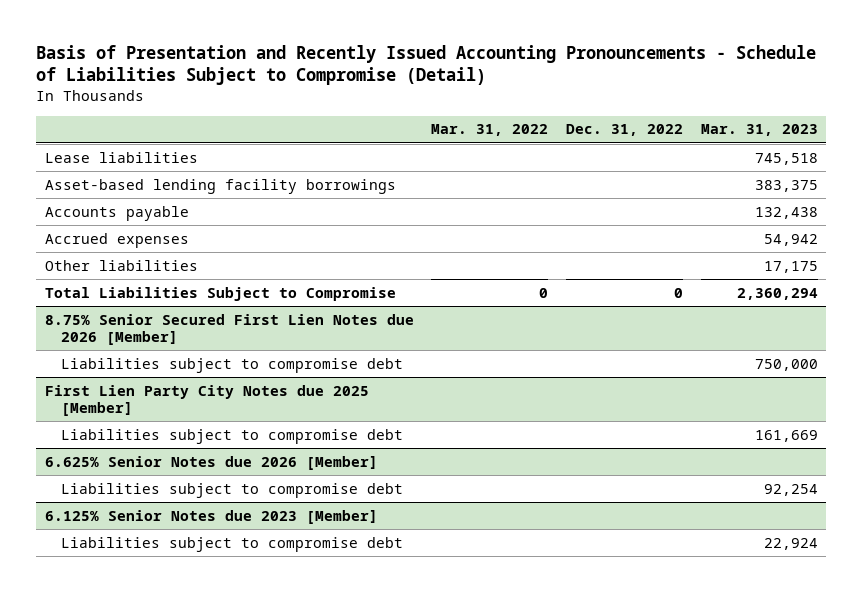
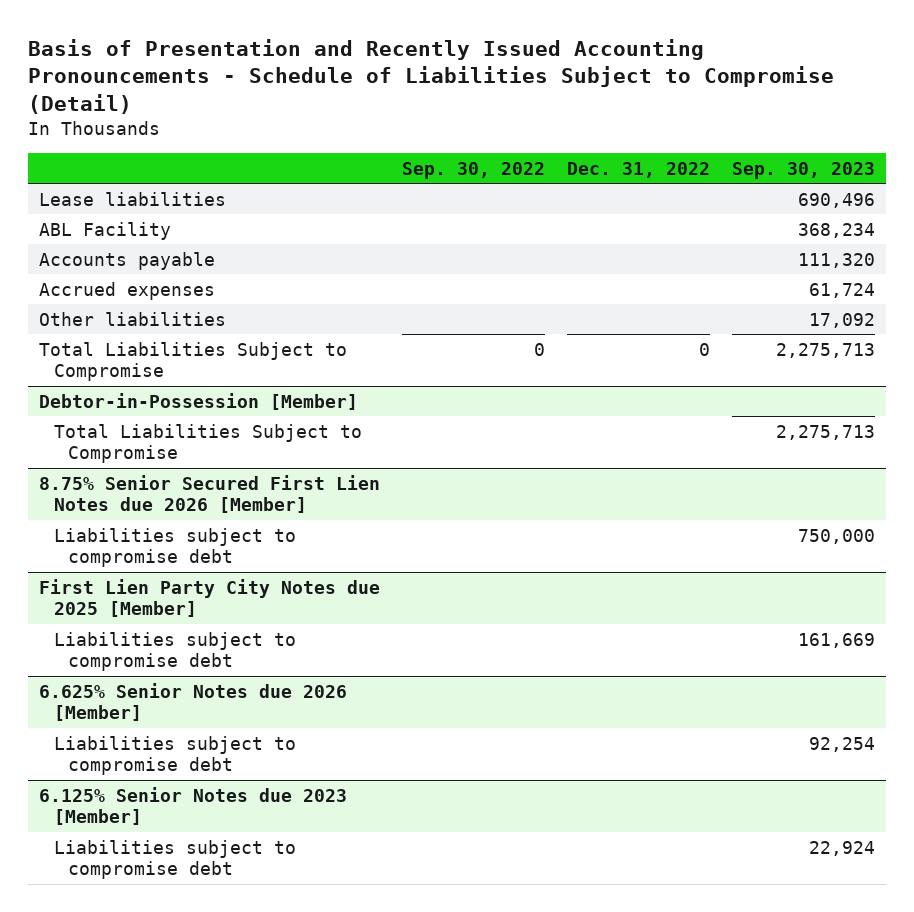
- | Mar. 31, 2022 | Dec. 31, 2022 | Mar. 31, 2023
+ | Sep. 30, 2022 | Dec. 31, 2022 | Sep. 30, 2023
- Asset-based lending facility borrowings | | | 383,375
+ ABL Facility | | | 368,234
+ Debtor-in-Possession [Member]
+ Total Liabilities Subject to Compromise | | | 2,275,713

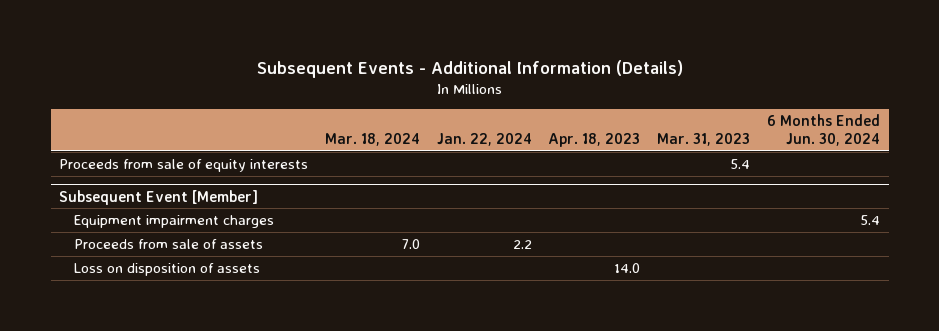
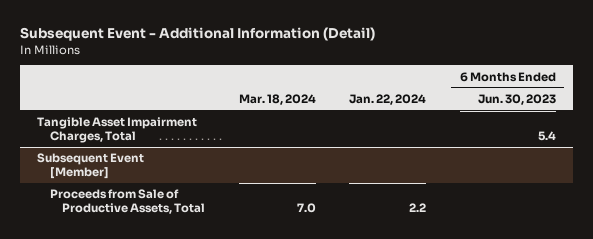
- Subsequent Events - Additional Information (Details)
+ Subsequent Event - Additional Information (Detail)
- | Mar. 18, 2024 | Jan. 22, 2024 | Apr. 18, 2023 | Mar. 31, 2023 | 6 Months Ended Jun. 30, 2024
+ | Mar. 18, 2024 | Jan. 22, 2024 | 6 Months Ended Jun. 30, 2023
- Proceeds from sale of equity interests | | | | 5.4 |
+ Tangible Asset Impairment Charges, Total | | | 5.4
@ Subsequent Event [Member]
- Equipment impairment charges | | | | | 5.4
- Proceeds from sale of assets | 7.0 | 2.2 | | |
- Loss on disposition of assets | | | 14.0 | |
+ Proceeds from Sale of Productive Assets, Total | 7.0 | 2.2 |

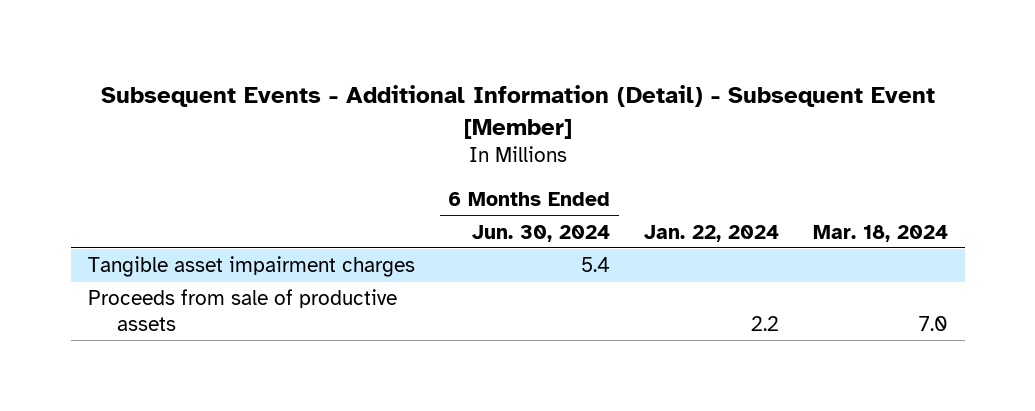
- Subsequent Event - Additional Information (Detail)
+ Subsequent Events - Additional Information (Detail) - Subsequent Event [Member]
- | Mar. 18, 2024 | Jan. 22, 2024 | 6 Months Ended Jun. 30, 2023
+ | 6 Months Ended Jun. 30, 2024 | Jan. 22, 2024 | Mar. 18, 2024
- Tangible Asset Impairment Charges, Total | | | 5.4
- Subsequent Event [Member]
- Proceeds from Sale of Productive Assets, Total | 7.0 | 2.2 |
+ Tangible asset impairment charges | 5.4 | |
+ Proceeds from sale of productive assets | | 2.2 | 7.0

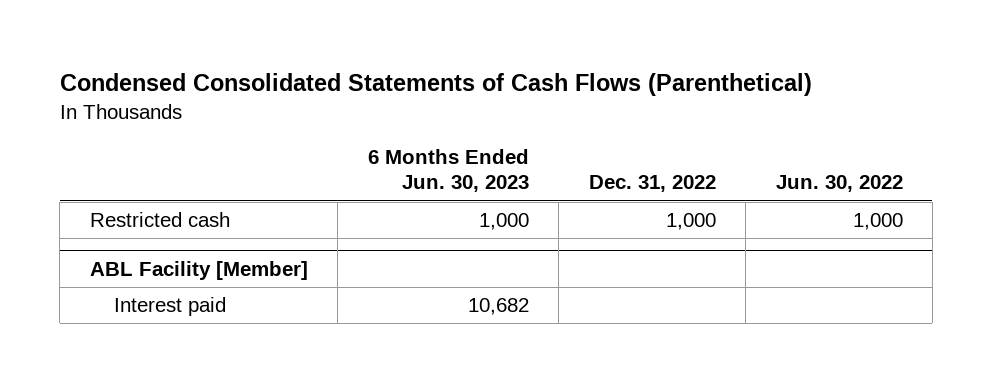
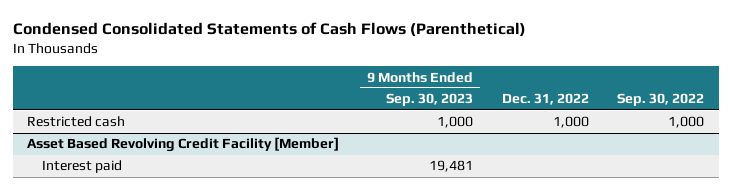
- | 6 Months Ended Jun. 30, 2023 | Dec. 31, 2022 | Jun. 30, 2022
+ | 9 Months Ended Sep. 30, 2023 | Dec. 31, 2022 | Sep. 30, 2022
- ABL Facility [Member]
+ Asset Based Revolving Credit Facility [Member]

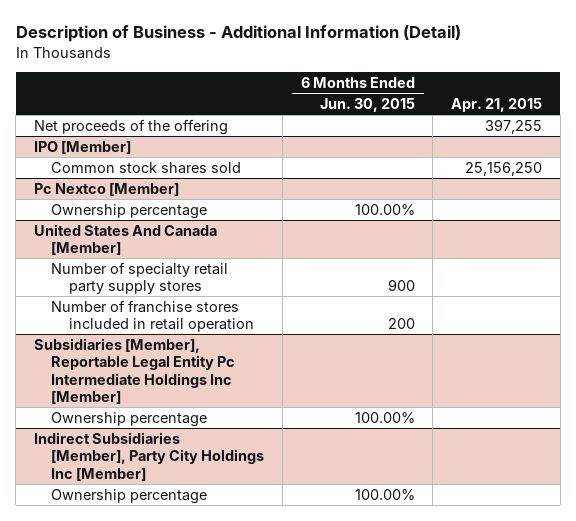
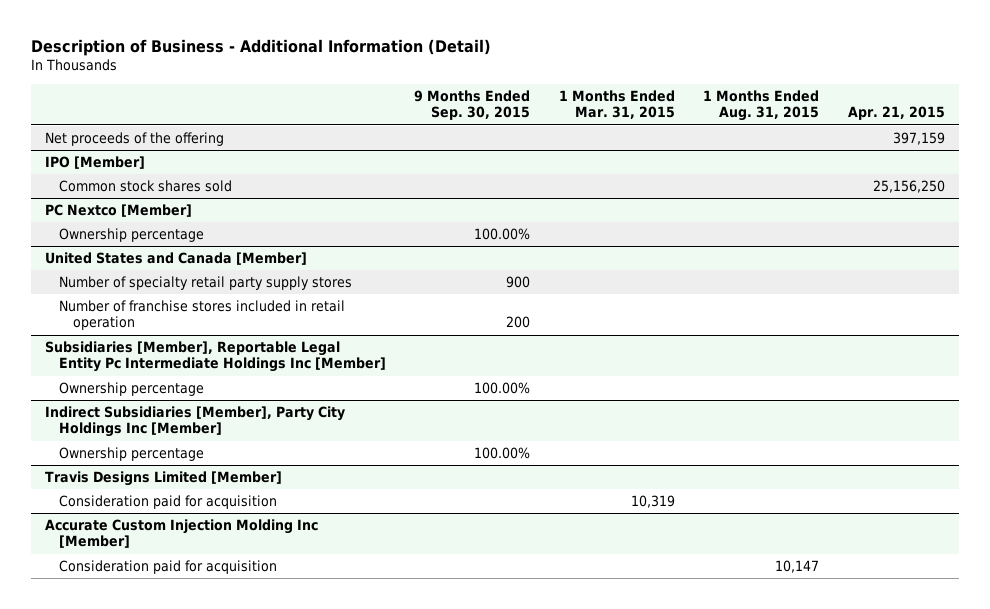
- | 6 Months Ended Jun. 30, 2015 | Apr. 21, 2015
+ | 9 Months Ended Sep. 30, 2015 | 1 Months Ended Mar. 31, 2015 | 1 Months Ended Aug. 31, 2015 | Apr. 21, 2015
- Net proceeds of the offering | | 397,255
+ Net proceeds of the offering | | | | 397,159
- Pc Nextco [Member]
+ PC Nextco [Member]
- United States And Canada [Member]
+ United States and Canada [Member]
+ Travis Designs Limited [Member]
+ Consideration paid for acquisition | | 10,319 | |
+ Accurate Custom Injection Molding Inc [Member]
+ Consideration paid for acquisition | | | 10,147 |

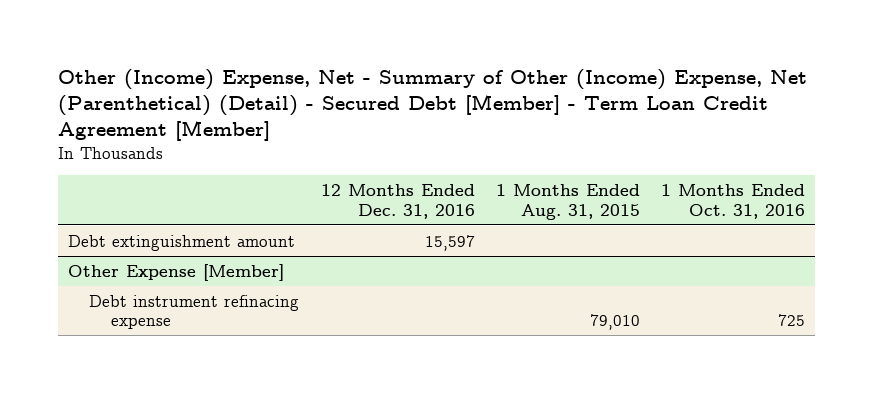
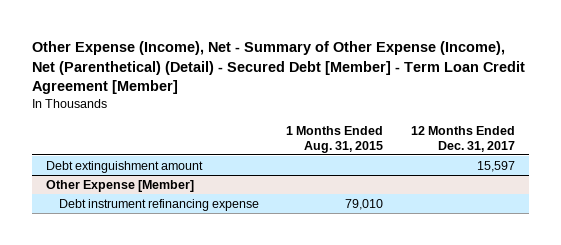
- Other (Income) Expense, Net - Summary of Other (Income) Expense, Net (Parenthetical) (Detail) - Secured Debt [Member] - Term Loan Credit Agreement [Member]
+ Other Expense (Income), Net - Summary of Other Expense (Income), Net (Parenthetical) (Detail) - Secured Debt [Member] - Term Loan Credit Agreement [Member]
- | 12 Months Ended Dec. 31, 2016 | 1 Months Ended Aug. 31, 2015 | 1 Months Ended Oct. 31, 2016
+ | 1 Months Ended Aug. 31, 2015 | 12 Months Ended Dec. 31, 2017
@ Other Expense [Member]
- Debt instrument refinacing expense | | 79,010 | 725
+ Debt instrument refinancing expense | 79,010 |

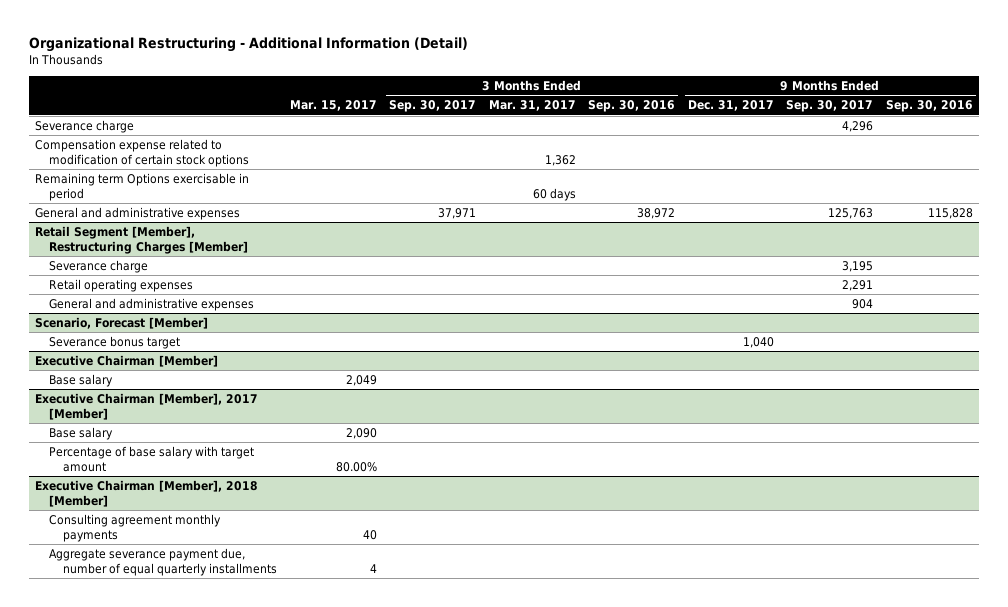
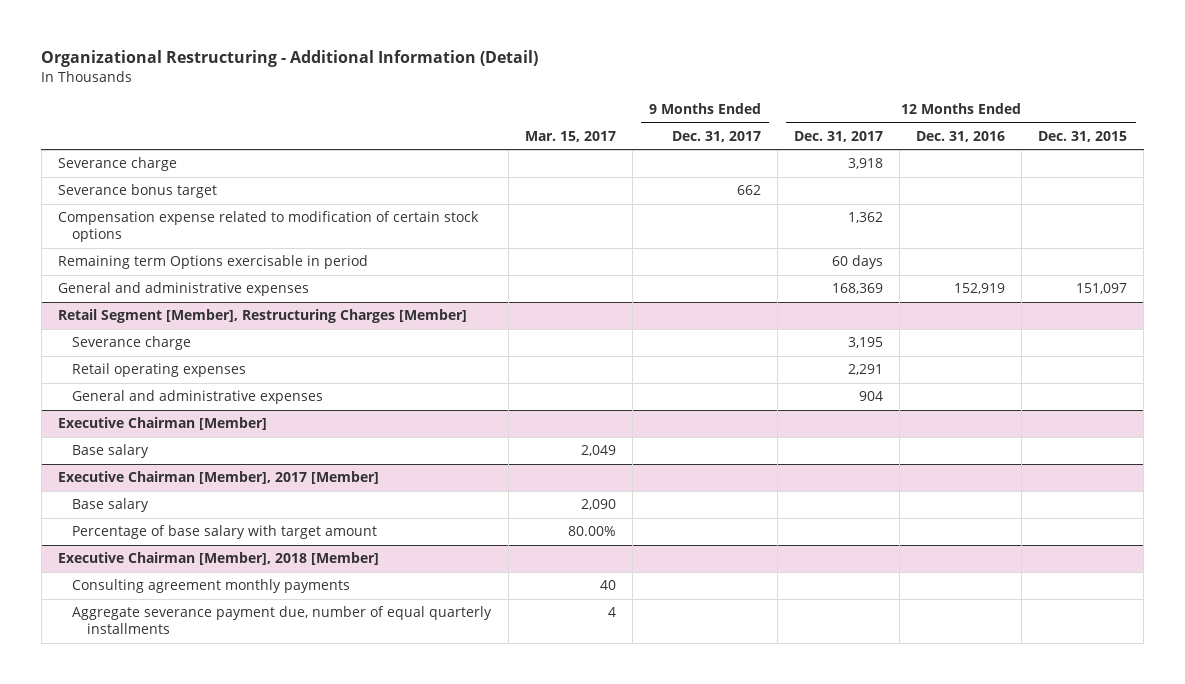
- | Mar. 15, 2017 | 3 Months Ended Sep. 30, 2017 | 3 Months Ended Mar. 31, 2017 | 3 Months Ended Sep. 30, 2016 | 9 Months Ended Dec. 31, 2017 | 9 Months Ended Sep. 30, 2017 | 9 Months Ended Sep. 30, 2016
+ | Mar. 15, 2017 | 9 Months Ended Dec. 31, 2017 | 12 Months Ended Dec. 31, 2017 | 12 Months Ended Dec. 31, 2016 | 12 Months Ended Dec. 31, 2015
+ Severance bonus target | | 662 | | |
- Scenario, Forecast [Member]
- Severance bonus target | | | | | 1,040 | |

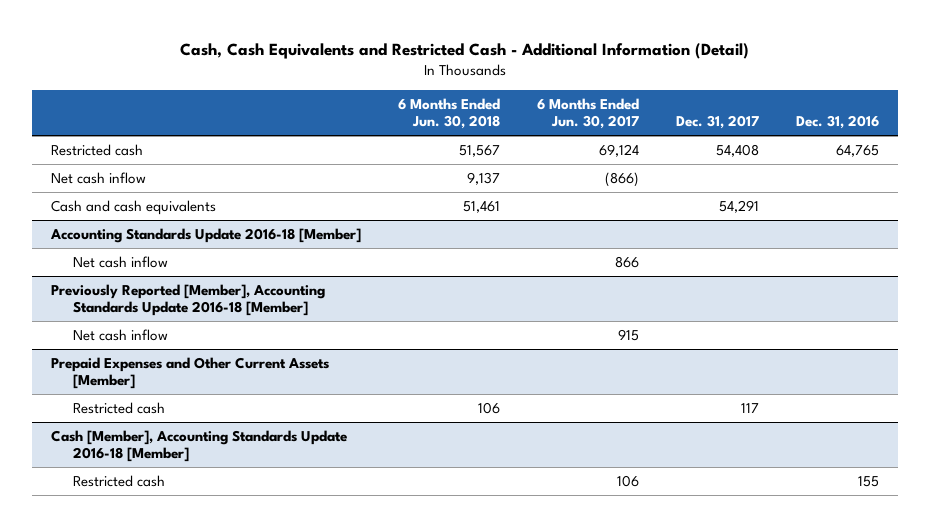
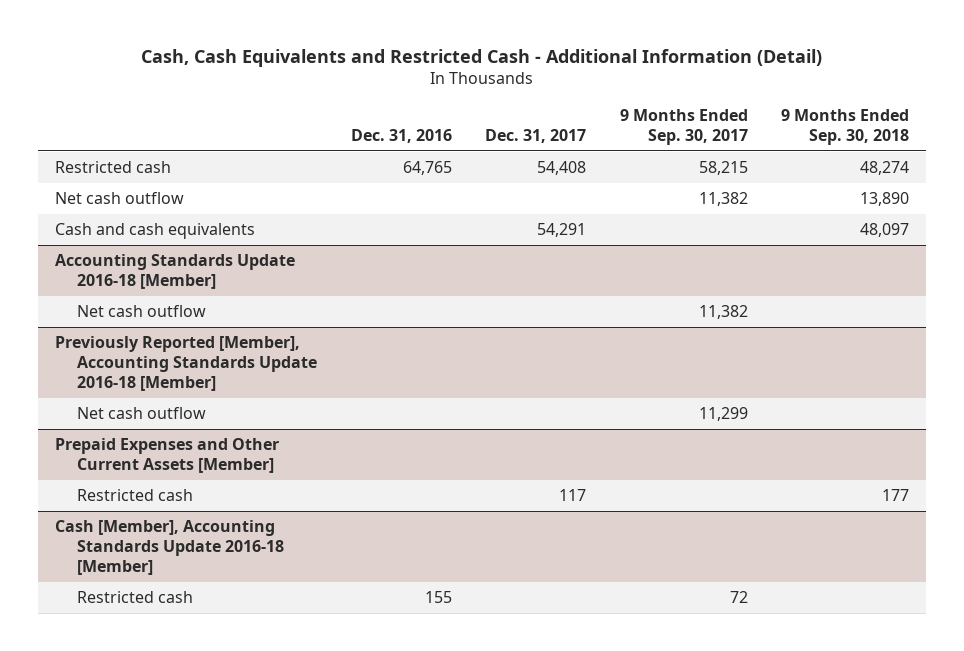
- | 6 Months Ended Jun. 30, 2018 | 6 Months Ended Jun. 30, 2017 | Dec. 31, 2017 | Dec. 31, 2016
+ | Dec. 31, 2016 | Dec. 31, 2017 | 9 Months Ended Sep. 30, 2017 | 9 Months Ended Sep. 30, 2018
- Net cash inflow | 9,137 | (866) | |
+ Net cash outflow | | | 11,382 | 13,890
@ Accounting Standards Update 2016-18 [Member]
- Net cash inflow | | 866 | |
+ Net cash outflow | | | 11,382 |
@ Previously Reported [Member], Accounting Standards Update 2016-18 [Member]
- Net cash inflow | | 915 | |
+ Net cash outflow | | | 11,299 |

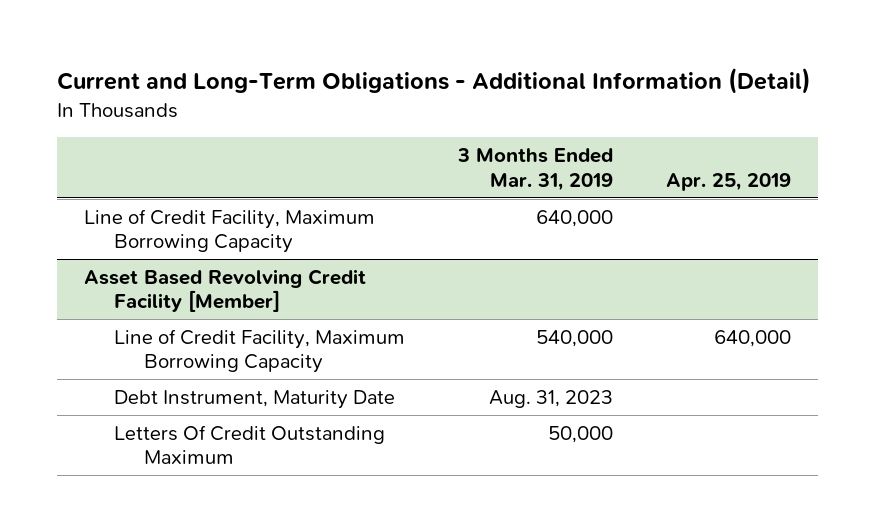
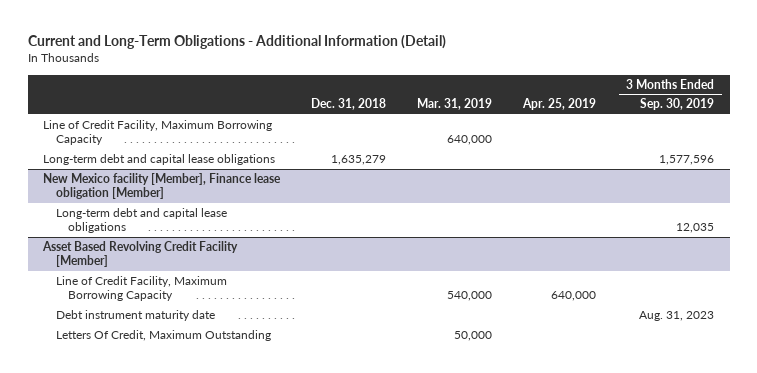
- | 3 Months Ended Mar. 31, 2019 | Apr. 25, 2019
+ | Dec. 31, 2018 | Mar. 31, 2019 | Apr. 25, 2019 | 3 Months Ended Sep. 30, 2019
+ Long-term debt and capital lease obligations | 1,635,279 | | | 1,577,596
+ New Mexico facility [Member], Finance lease obligation [Member]
+ Long-term debt and capital lease obligations | | | | 12,035
@ Asset Based Revolving Credit Facility [Member]
- Debt Instrument, Maturity Date | Aug. 31, 2023 |
- Letters Of Credit Outstanding Maximum | 50,000 |
+ Debt instrument maturity date | | | | Aug. 31, 2023
+ Letters Of Credit, Maximum Outstanding | | 50,000 | |

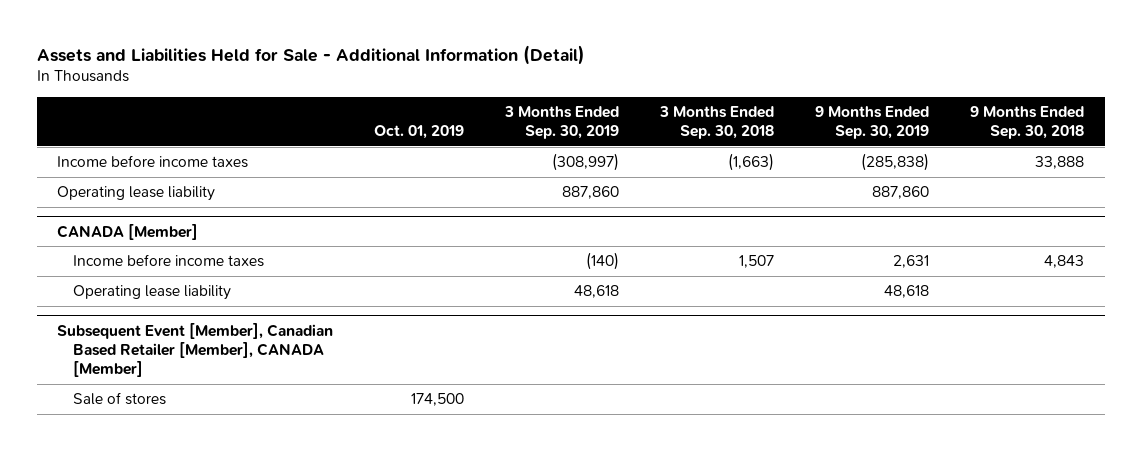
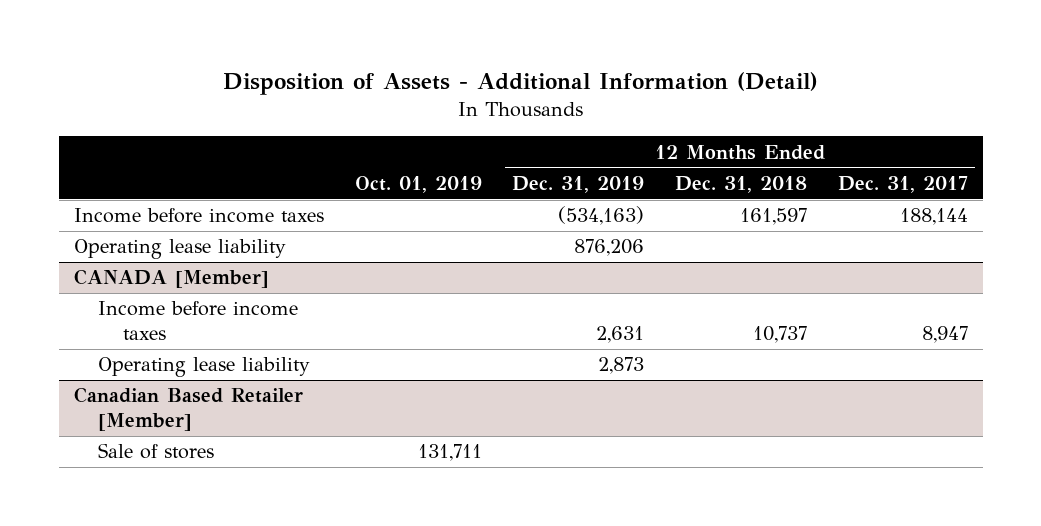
- Assets and Liabilities Held for Sale - Additional Information (Detail)
+ Disposition of Assets - Additional Information (Detail)
- | Oct. 01, 2019 | 3 Months Ended Sep. 30, 2019 | 3 Months Ended Sep. 30, 2018 | 9 Months Ended Sep. 30, 2019 | 9 Months Ended Sep. 30, 2018
+ | Oct. 01, 2019 | 12 Months Ended Dec. 31, 2019 | 12 Months Ended Dec. 31, 2018 | 12 Months Ended Dec. 31, 2017
- Subsequent Event [Member], Canadian Based Retailer [Member], CANADA [Member]
- Sale of stores | 174,500 | | | |
+ Canadian Based Retailer [Member]
+ Sale of stores | 131,711 | | |

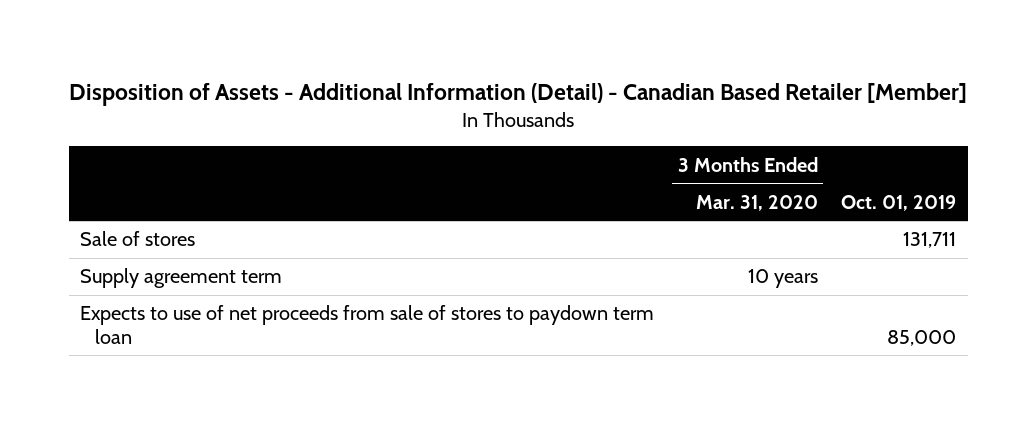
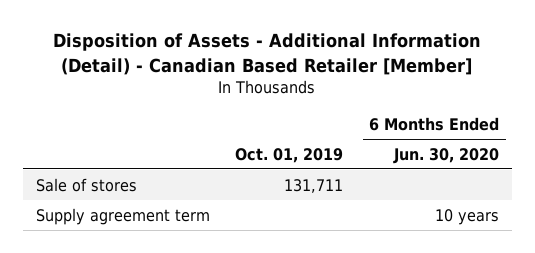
- | 3 Months Ended Mar. 31, 2020 | Oct. 01, 2019
+ | Oct. 01, 2019 | 6 Months Ended Jun. 30, 2020
- Expects to use of net proceeds from sale of stores to paydown term loan | | 85,000

